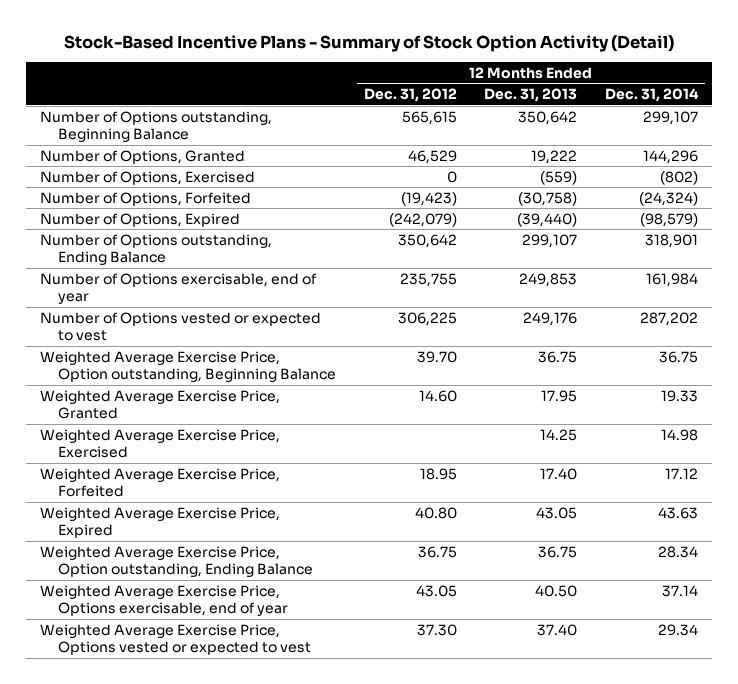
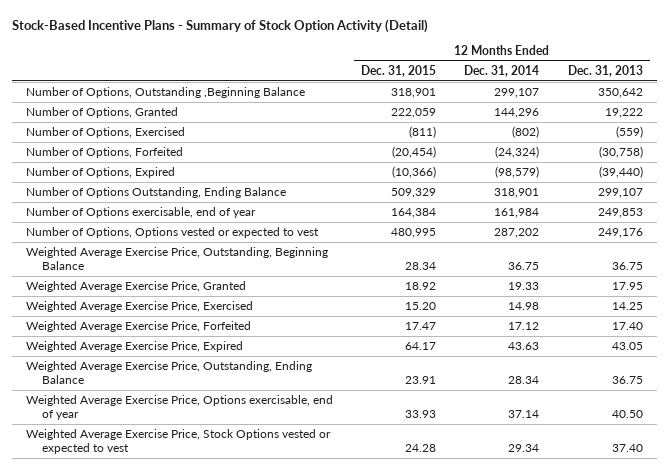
- | 12 Months Ended Dec. 31, 2012 | 12 Months Ended Dec. 31, 2013 | 12 Months Ended Dec. 31, 2014
+ | 12 Months Ended Dec. 31, 2015 | 12 Months Ended Dec. 31, 2014 | 12 Months Ended Dec. 31, 2013
- Number of Options outstanding, Beginning Balance | 565,615 | 350,642 | 299,107
+ Number of Options, Outstanding ,Beginning Balance | 318,901 | 299,107 | 350,642
- Number of Options outstanding, Ending Balance | 350,642 | 299,107 | 318,901
+ Number of Options Outstanding, Ending Balance | 509,329 | 318,901 | 299,107
- Number of Options vested or expected to vest | 306,225 | 249,176 | 287,202
- Weighted Average Exercise Price, Option outstanding, Beginning Balance | 39.70 | 36.75 | 36.75
+ Number of Options, Options vested or expected to vest | 480,995 | 287,202 | 249,176
+ Weighted Average Exercise Price, Outstanding, Beginning Balance | 28.34 | 36.75 | 36.75
- Weighted Average Exercise Price, Option outstanding, Ending Balance | 36.75 | 36.75 | 28.34
+ Weighted Average Exercise Price, Outstanding, Ending Balance | 23.91 | 28.34 | 36.75
- Weighted Average Exercise Price, Options vested or expected to vest | 37.30 | 37.40 | 29.34
+ Weighted Average Exercise Price, Stock Options vested or expected to vest | 24.28 | 29.34 | 37.40

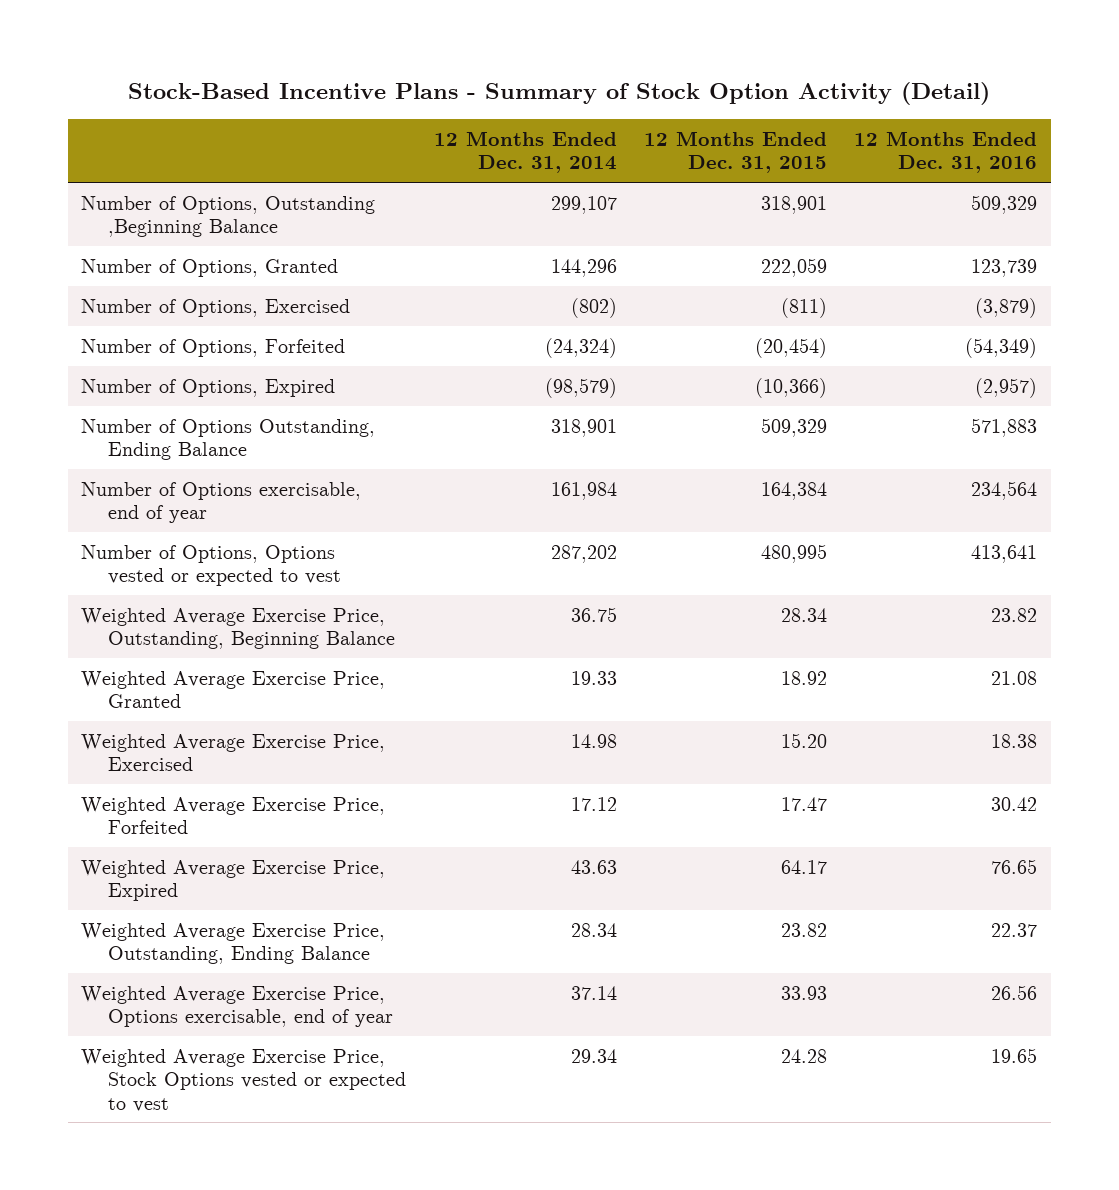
- | 12 Months Ended Dec. 31, 2015 | 12 Months Ended Dec. 31, 2014 | 12 Months Ended Dec. 31, 2013
+ | 12 Months Ended Dec. 31, 2014 | 12 Months Ended Dec. 31, 2015 | 12 Months Ended Dec. 31, 2016
- Weighted Average Exercise Price, Outstanding, Ending Balance | 23.91 | 28.34 | 36.75
+ Weighted Average Exercise Price, Outstanding, Ending Balance | 28.34 | 23.82 | 22.37

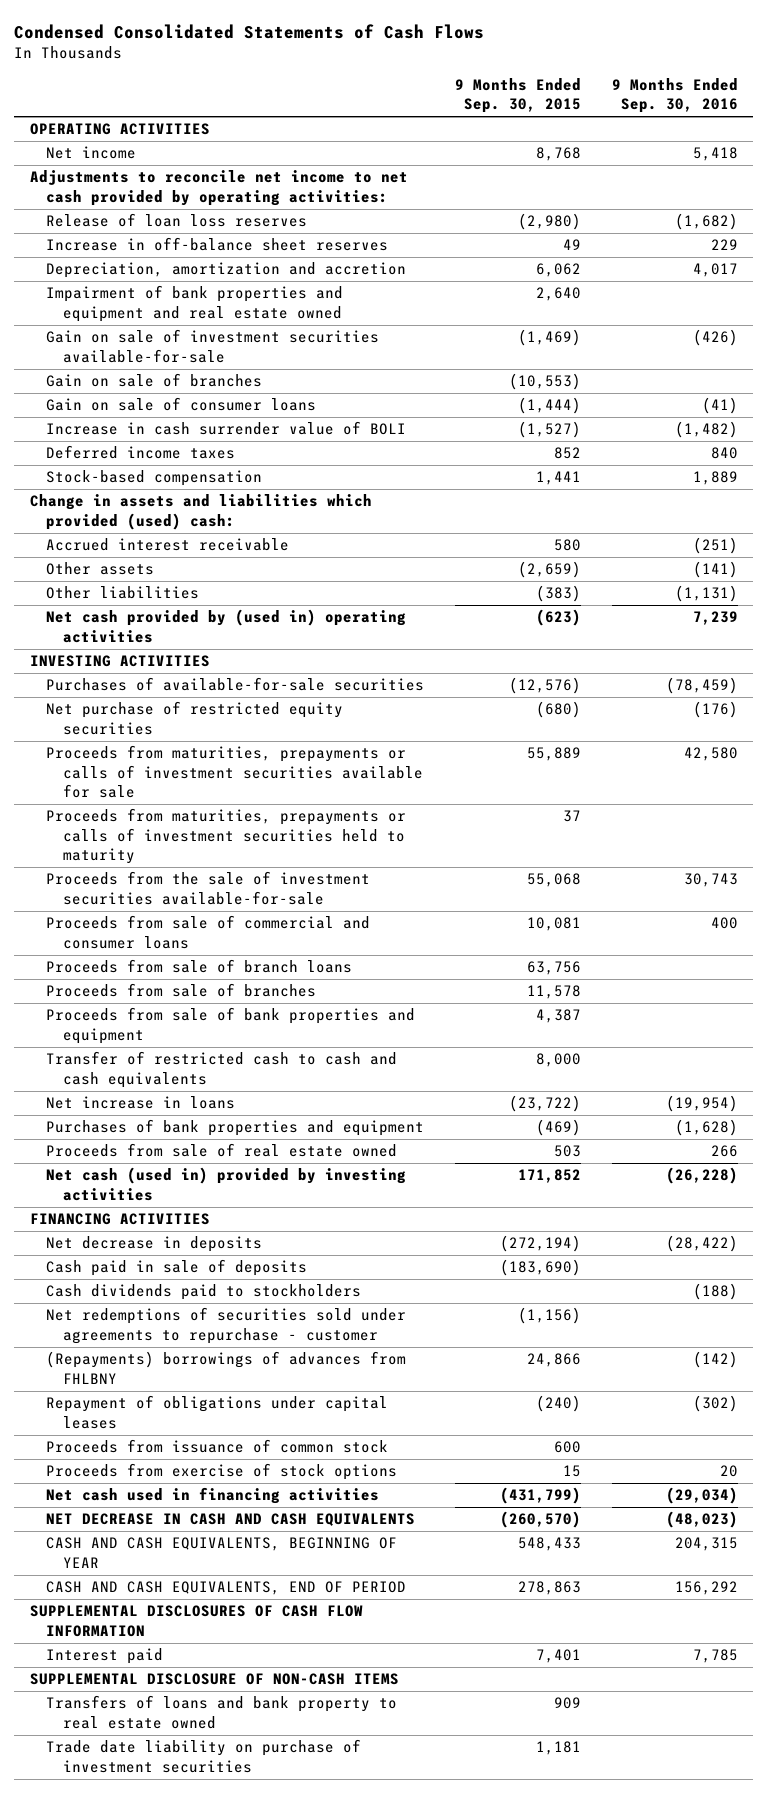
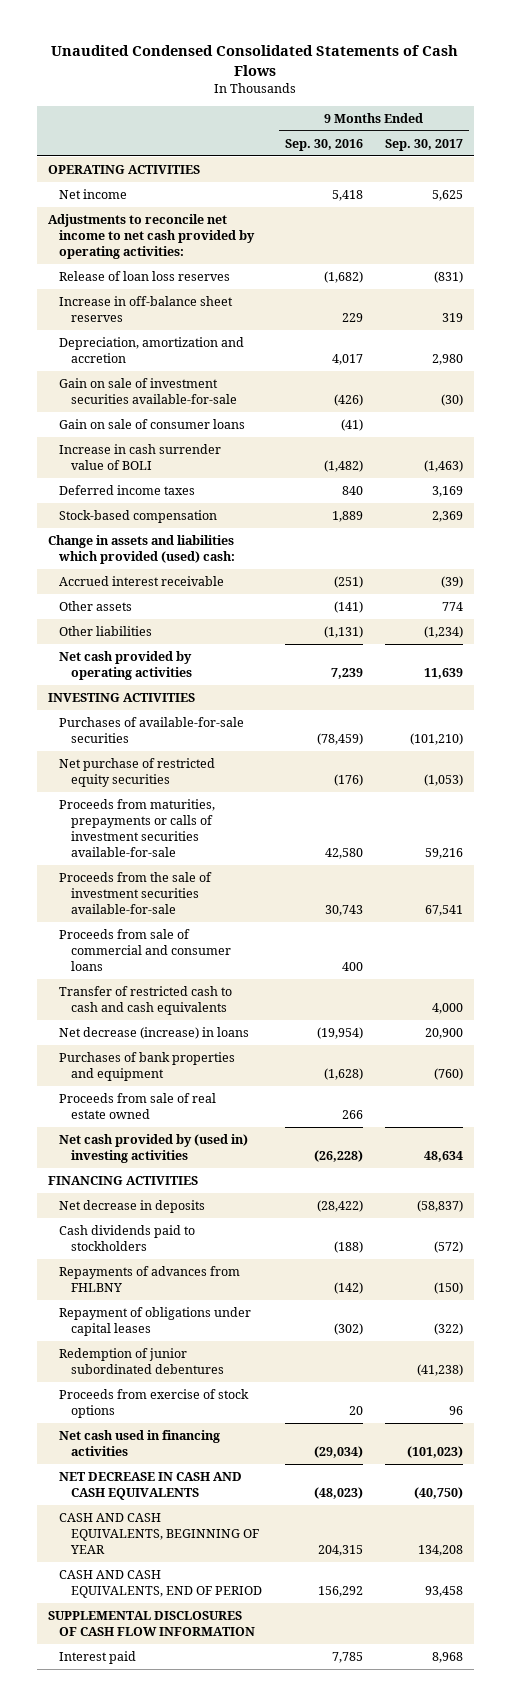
- Condensed Consolidated Statements of Cash Flows
+ Unaudited Condensed Consolidated Statements of Cash Flows
- | 9 Months Ended Sep. 30, 2015 | 9 Months Ended Sep. 30, 2016
+ | 9 Months Ended Sep. 30, 2016 | 9 Months Ended Sep. 30, 2017
- Impairment of bank properties and equipment and real estate owned | 2,640 |
- Gain on sale of branches | (10,553) |
- Net cash provided by (used in) operating activities | (623) | 7,239
+ Net cash provided by operating activities | 7,239 | 11,639
- Proceeds from maturities, prepayments or calls of investment securities available for sale | 55,889 | 42,580
- Proceeds from maturities, prepayments or calls of investment securities held to maturity | 37 |
+ Proceeds from maturities, prepayments or calls of investment securities available-for-sale | 42,580 | 59,216
- Proceeds from sale of branch loans | 63,756 |
- Proceeds from sale of branches | 11,578 |
- Proceeds from sale of bank properties and equipment | 4,387 |
- Net increase in loans | (23,722) | (19,954)
+ Net decrease (increase) in loans | (19,954) | 20,900
- Net cash (used in) provided by investing activities | 171,852 | (26,228)
+ Net cash provided by (used in) investing activities | (26,228) | 48,634
- Cash paid in sale of deposits | (183,690) |
- Net redemptions of securities sold under agreements to repurchase - customer | (1,156) |
- (Repayments) borrowings of advances from FHLBNY | 24,866 | (142)
+ Repayments of advances from FHLBNY | (142) | (150)
- Proceeds from issuance of common stock | 600 |
+ Redemption of junior subordinated debentures | | (41,238)
- SUPPLEMENTAL DISCLOSURE OF NON-CASH ITEMS
- Transfers of loans and bank property to real estate owned | 909 |
- Trade date liability on purchase of investment securities | 1,181 |

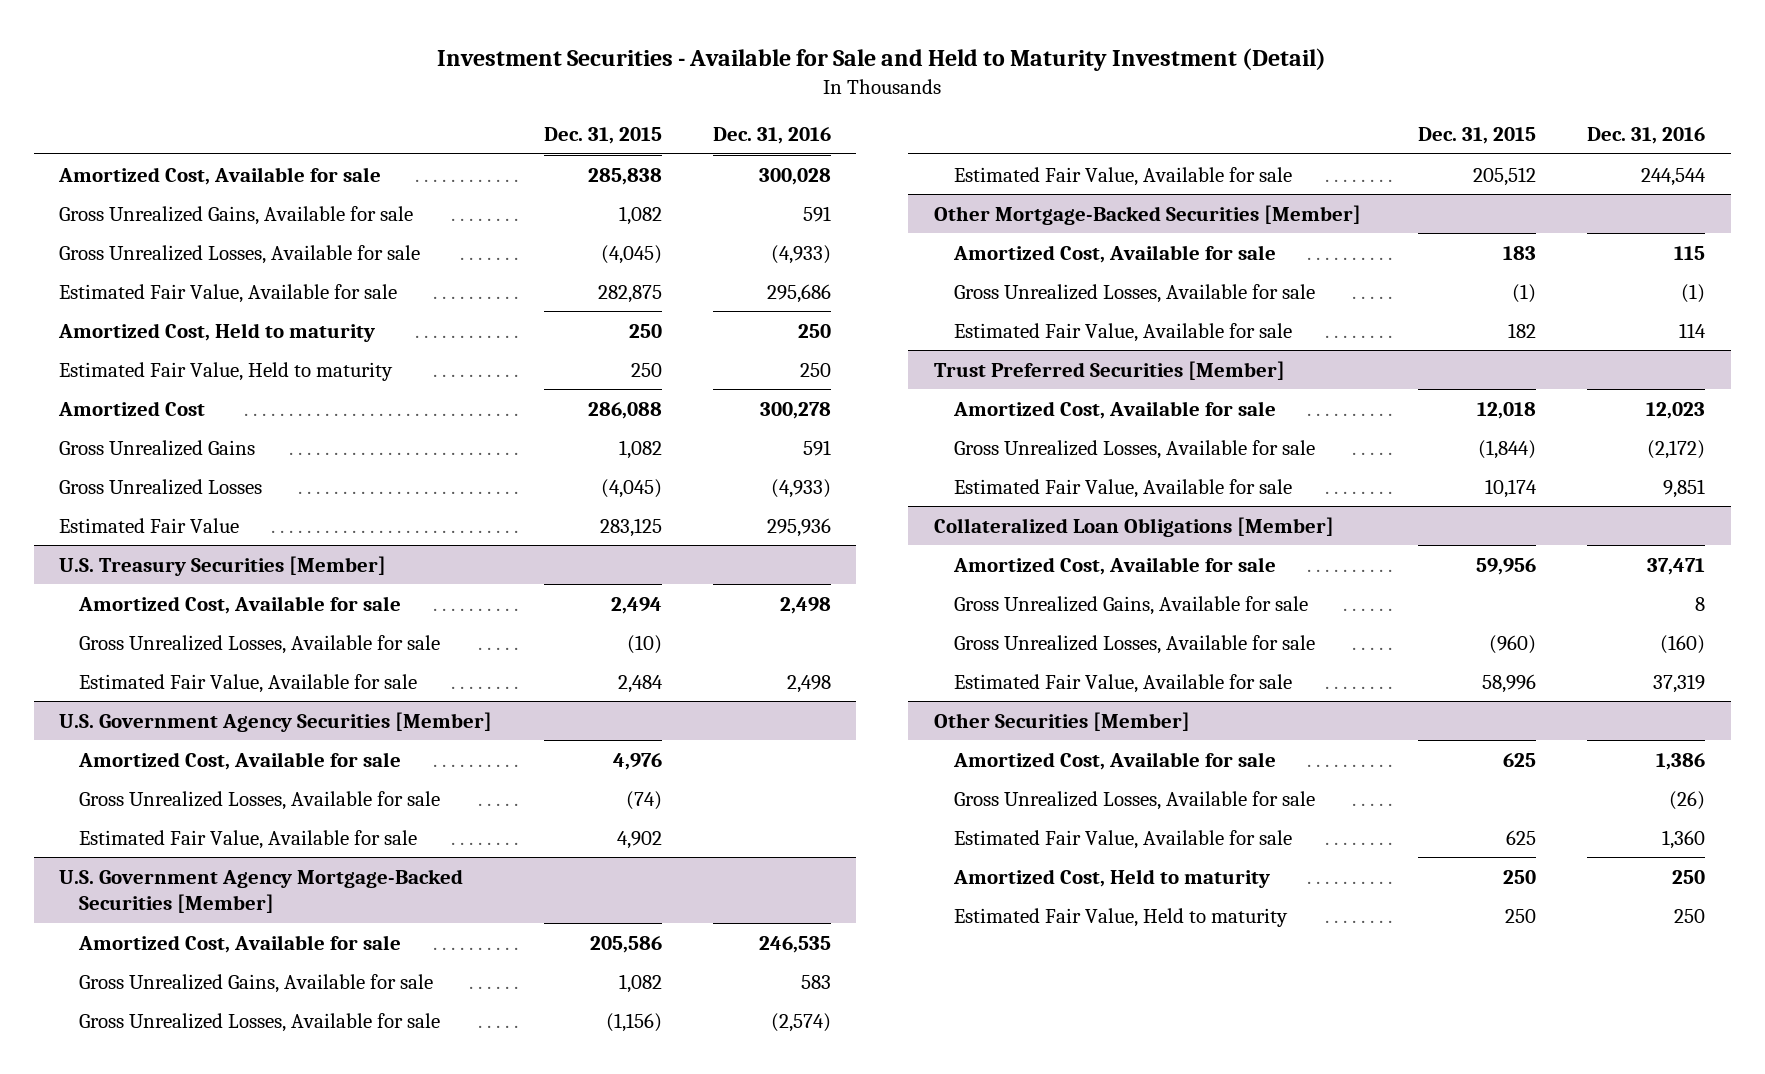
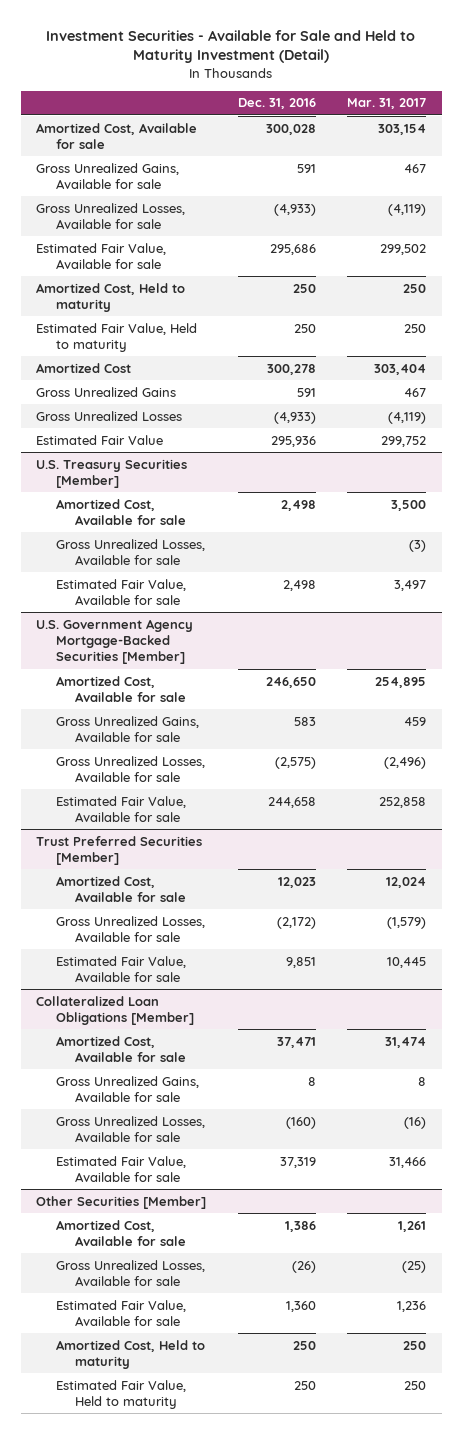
- | Dec. 31, 2015 | Dec. 31, 2016
+ | Dec. 31, 2016 | Mar. 31, 2017
- U.S. Government Agency Securities [Member]
- Amortized Cost, Available for sale | 4,976 |
- Gross Unrealized Losses, Available for sale | (74) |
- Estimated Fair Value, Available for sale | 4,902 |
@ U.S. Government Agency Mortgage-Backed Securities [Member]
- Amortized Cost, Available for sale | 205,586 | 246,535
+ Amortized Cost, Available for sale | 246,650 | 254,895
- Gross Unrealized Losses, Available for sale | (1,156) | (2,574)
- Estimated Fair Value, Available for sale | 205,512 | 244,544
- Other Mortgage-Backed Securities [Member]
- Amortized Cost, Available for sale | 183 | 115
- Gross Unrealized Losses, Available for sale | (1) | (1)
- Estimated Fair Value, Available for sale | 182 | 114
@ U.S. Government Agency Mortgage-Backed Securities [Member]
+ Gross Unrealized Losses, Available for sale | (2,575) | (2,496)
+ Estimated Fair Value, Available for sale | 244,658 | 252,858

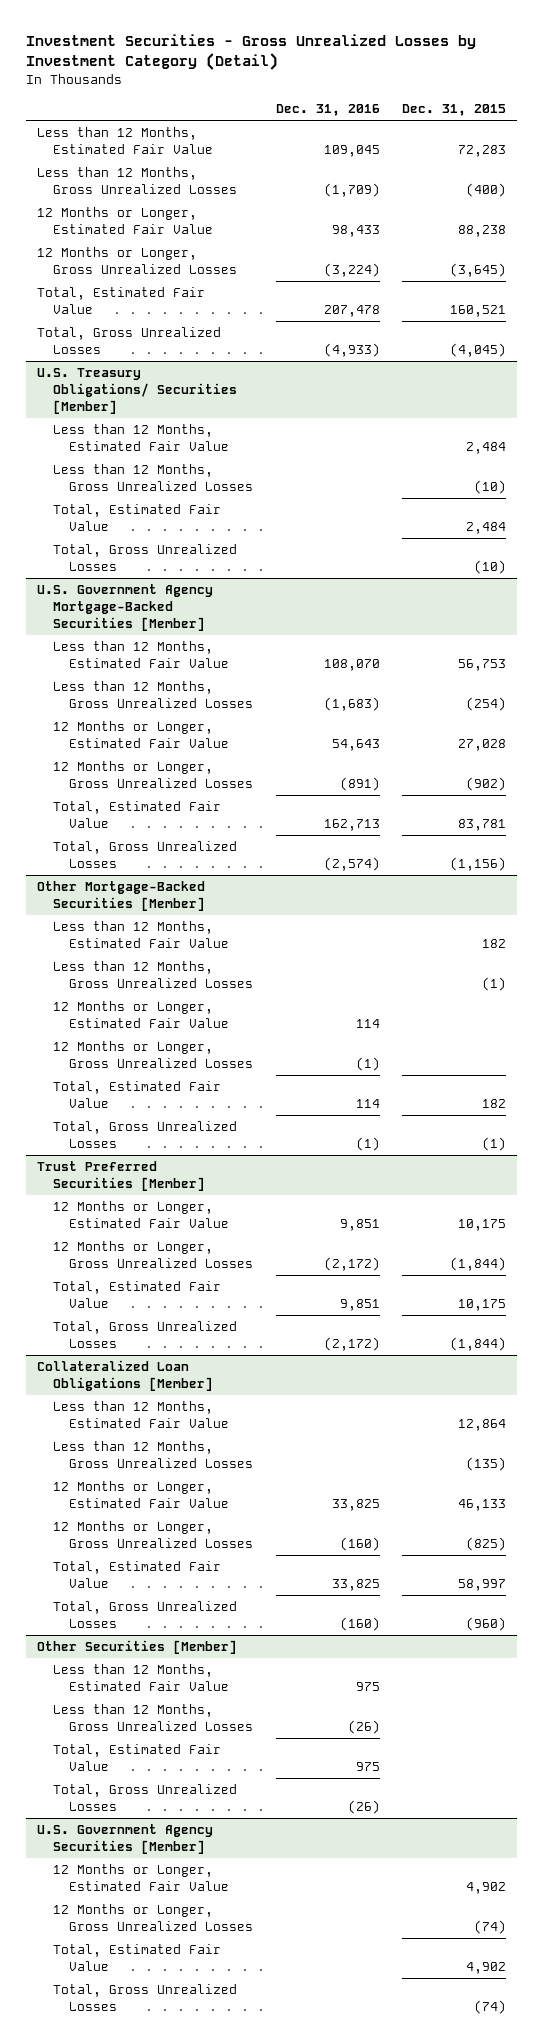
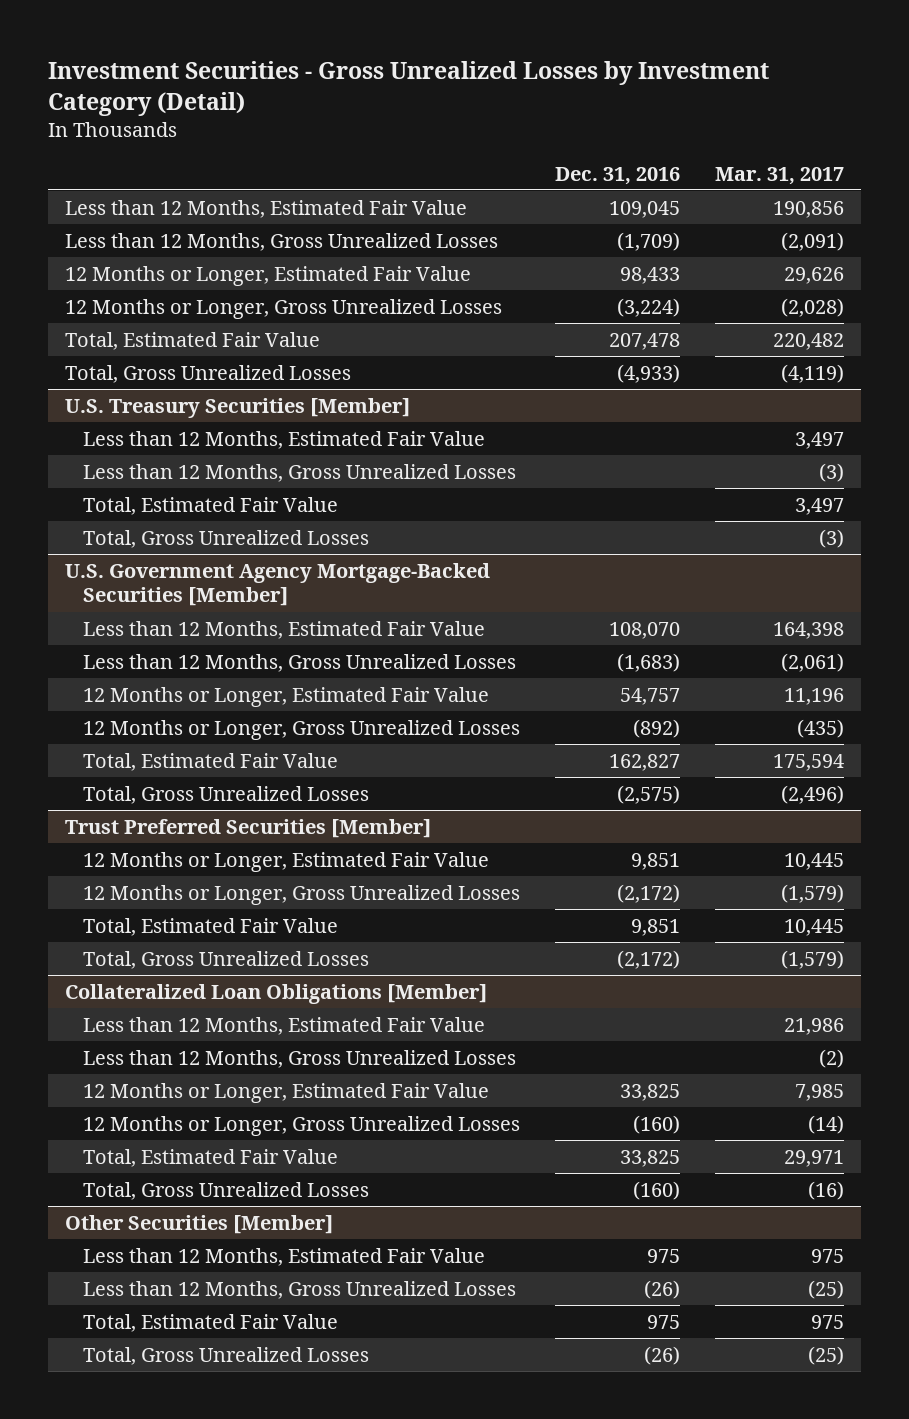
- | Dec. 31, 2016 | Dec. 31, 2015
+ | Dec. 31, 2016 | Mar. 31, 2017
- U.S. Treasury Obligations/ Securities [Member]
+ U.S. Treasury Securities [Member]
@ U.S. Government Agency Mortgage-Backed Securities [Member]
- 12 Months or Longer, Estimated Fair Value | 54,643 | 27,028
- 12 Months or Longer, Gross Unrealized Losses | (891) | (902)
- Total, Estimated Fair Value | 162,713 | 83,781
- Total, Gross Unrealized Losses | (2,574) | (1,156)
- Other Mortgage-Backed Securities [Member]
- Less than 12 Months, Estimated Fair Value | | 182
- Less than 12 Months, Gross Unrealized Losses | | (1)
- 12 Months or Longer, Estimated Fair Value | 114 |
- 12 Months or Longer, Gross Unrealized Losses | (1) |
- Total, Estimated Fair Value | 114 | 182
- Total, Gross Unrealized Losses | (1) | (1)
@ U.S. Government Agency Mortgage-Backed Securities [Member]
+ 12 Months or Longer, Estimated Fair Value | 54,757 | 11,196
+ 12 Months or Longer, Gross Unrealized Losses | (892) | (435)
+ Total, Estimated Fair Value | 162,827 | 175,594
+ Total, Gross Unrealized Losses | (2,575) | (2,496)
- U.S. Government Agency Securities [Member]
- 12 Months or Longer, Estimated Fair Value | | 4,902
- 12 Months or Longer, Gross Unrealized Losses | | (74)
- Total, Estimated Fair Value | | 4,902
- Total, Gross Unrealized Losses | | (74)

